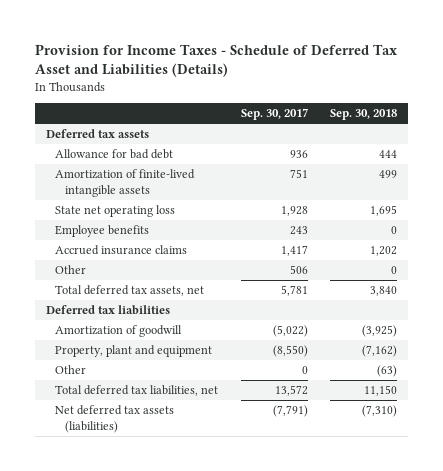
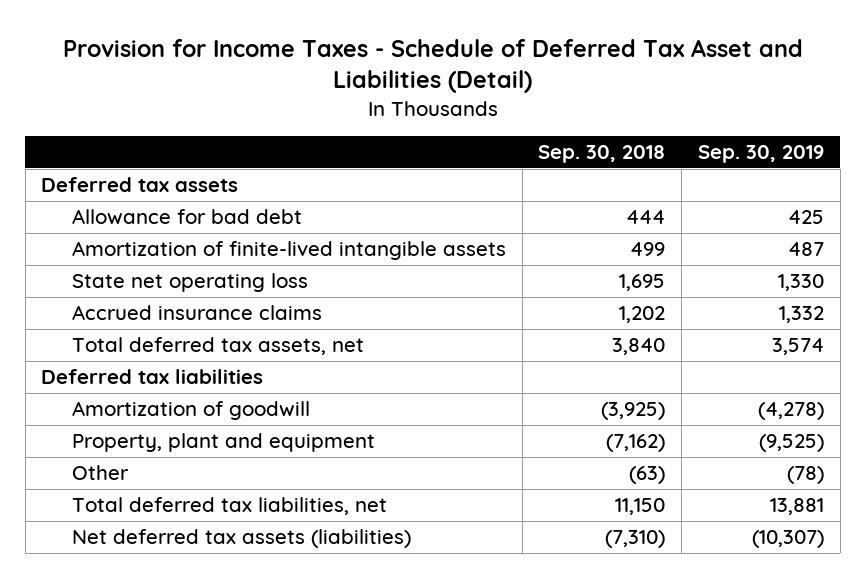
- Provision for Income Taxes - Schedule of Deferred Tax Asset and Liabilities (Details)
+ Provision for Income Taxes - Schedule of Deferred Tax Asset and Liabilities (Detail)
- | Sep. 30, 2017 | Sep. 30, 2018
+ | Sep. 30, 2018 | Sep. 30, 2019
- Employee benefits | 243 | 0
- Other | 506 | 0

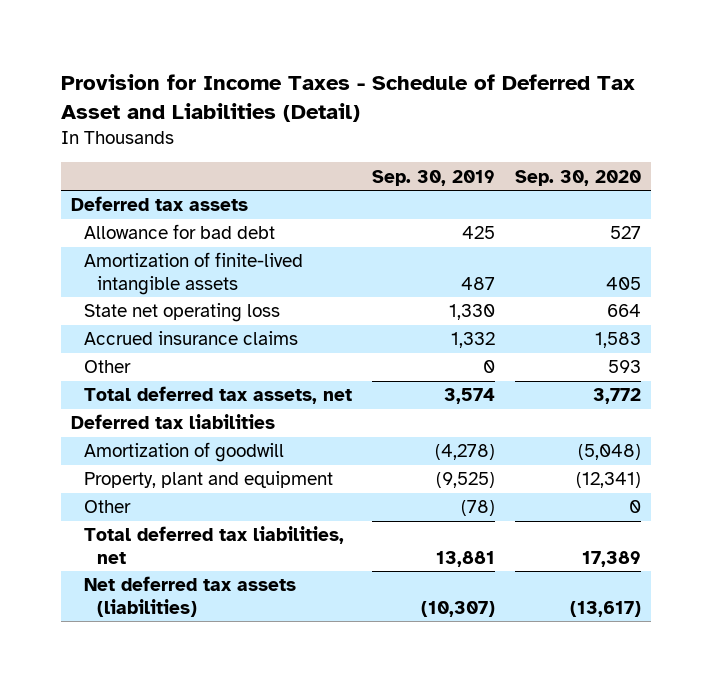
- | Sep. 30, 2018 | Sep. 30, 2019
+ | Sep. 30, 2019 | Sep. 30, 2020
+ Other | 0 | 593

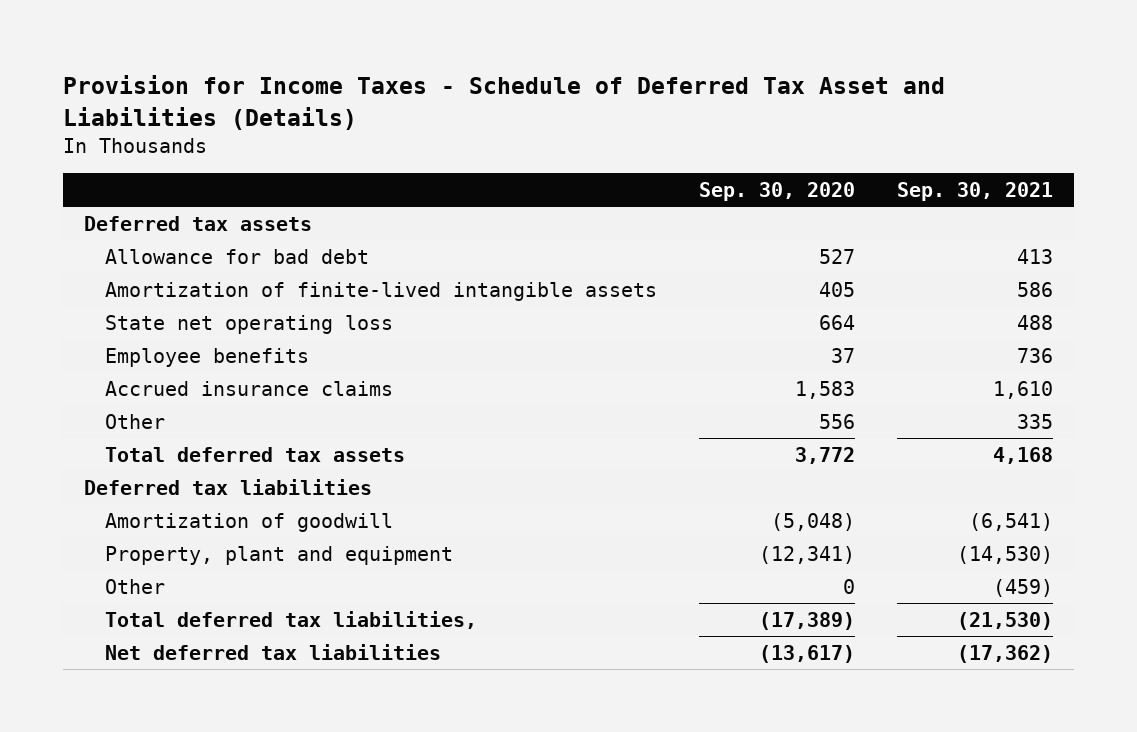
- Provision for Income Taxes - Schedule of Deferred Tax Asset and Liabilities (Detail)
+ Provision for Income Taxes - Schedule of Deferred Tax Asset and Liabilities (Details)
- | Sep. 30, 2019 | Sep. 30, 2020
+ | Sep. 30, 2020 | Sep. 30, 2021
+ Employee benefits | 37 | 736
- Other | 0 | 593
- Total deferred tax assets, net | 3,574 | 3,772
+ Other | 556 | 335
+ Total deferred tax assets | 3,772 | 4,168
- Total deferred tax liabilities, net | 13,881 | 17,389
- Net deferred tax assets (liabilities) | (10,307) | (13,617)
+ Total deferred tax liabilities, | (17,389) | (21,530)
+ Net deferred tax liabilities | (13,617) | (17,362)

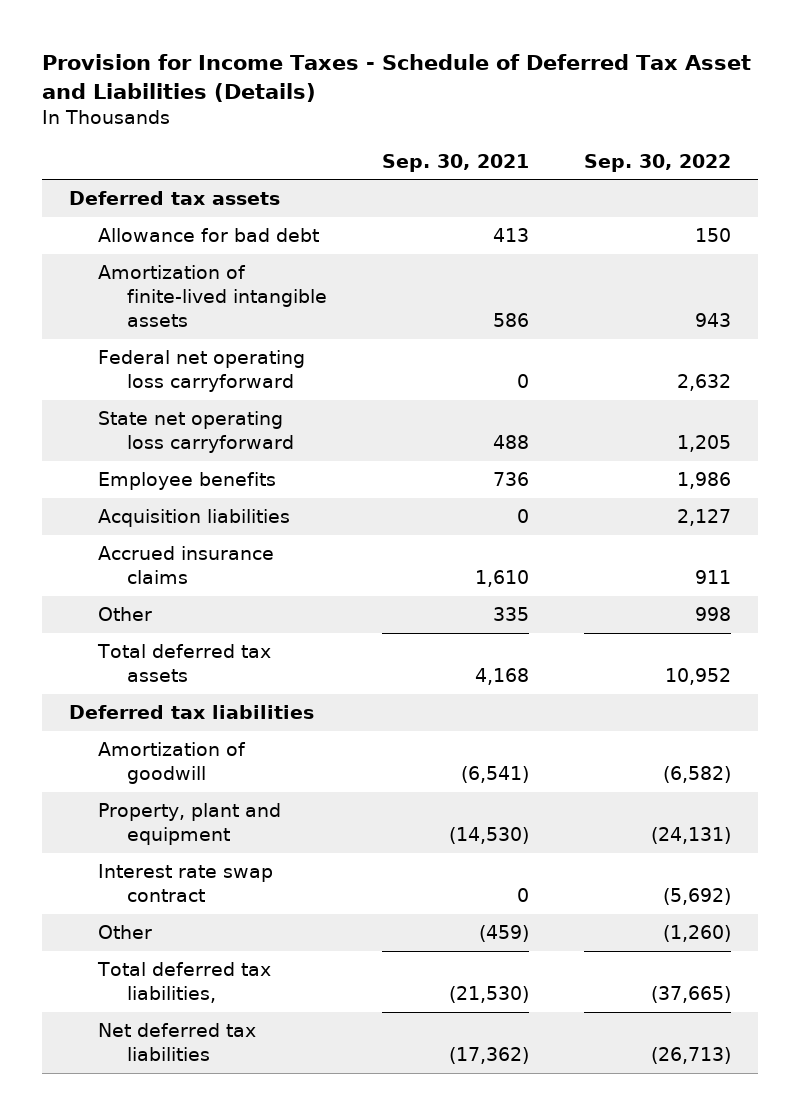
- | Sep. 30, 2020 | Sep. 30, 2021
+ | Sep. 30, 2021 | Sep. 30, 2022
- State net operating loss | 664 | 488
+ Federal net operating loss carryforward | 0 | 2,632
+ State net operating loss carryforward | 488 | 1,205
+ Acquisition liabilities | 0 | 2,127
+ Interest rate swap contract | 0 | (5,692)

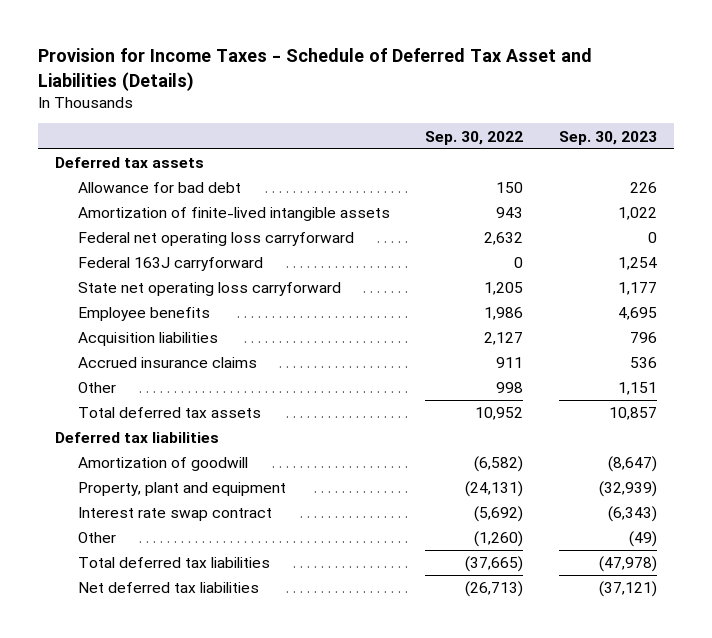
- | Sep. 30, 2021 | Sep. 30, 2022
+ | Sep. 30, 2022 | Sep. 30, 2023
+ Federal 163J carryforward | 0 | 1,254
- Total deferred tax liabilities, | (21,530) | (37,665)
+ Total deferred tax liabilities | (37,665) | (47,978)

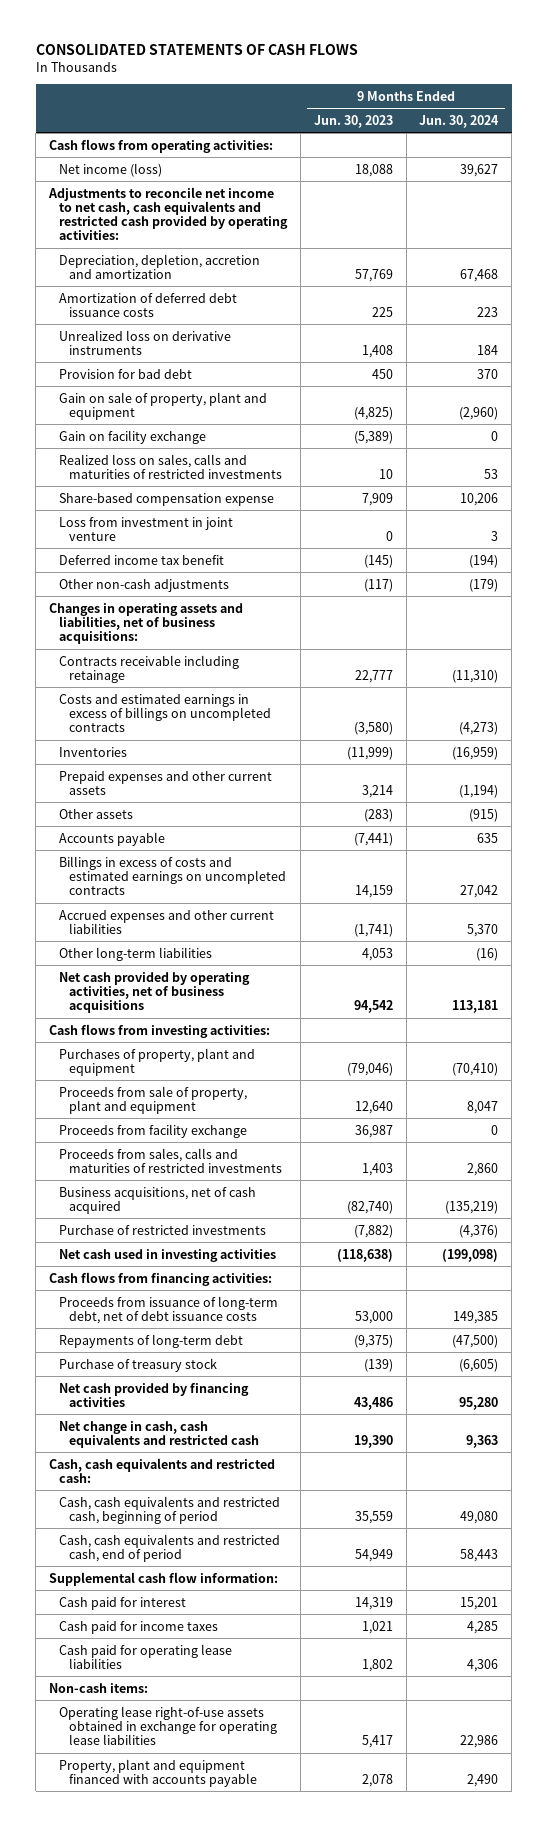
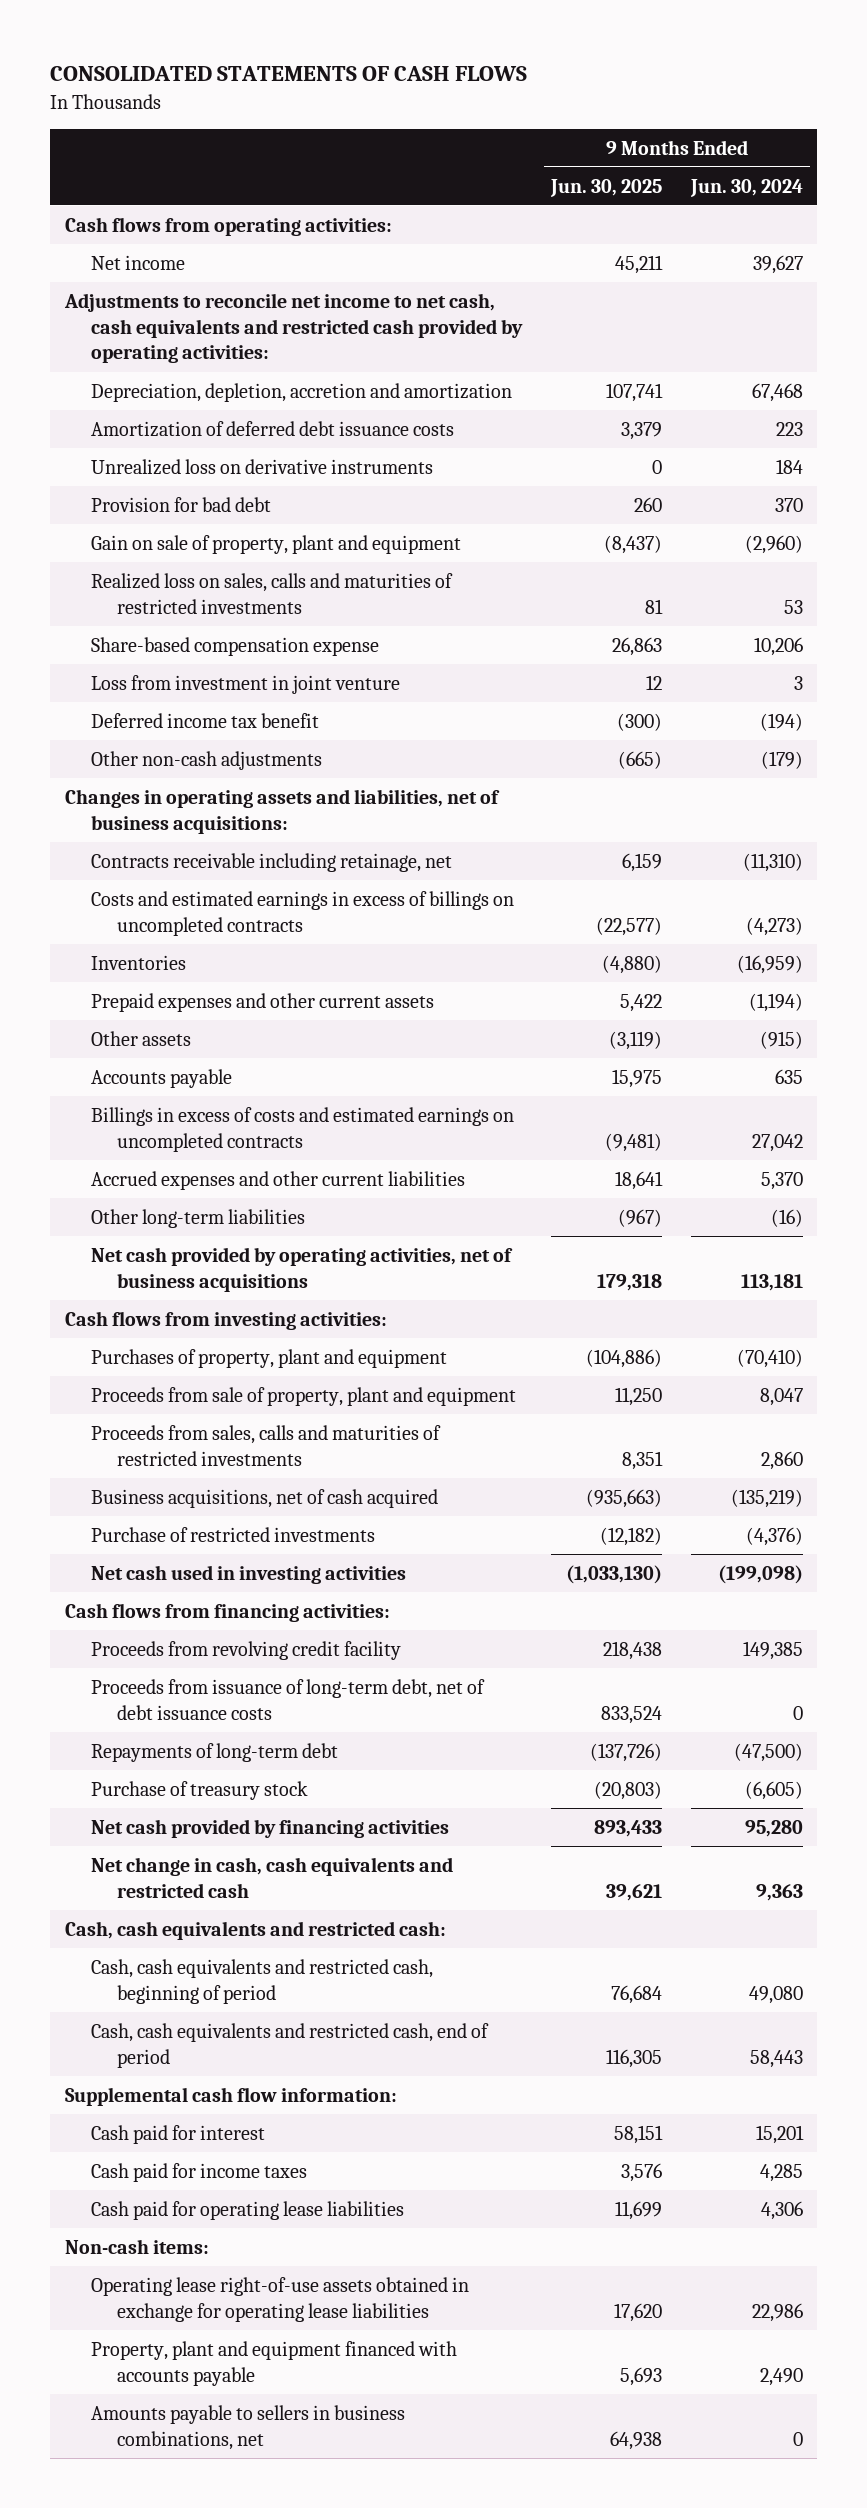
- | 9 Months Ended Jun. 30, 2023 | 9 Months Ended Jun. 30, 2024
+ | 9 Months Ended Jun. 30, 2025 | 9 Months Ended Jun. 30, 2024
- Net income (loss) | 18,088 | 39,627
+ Net income | 45,211 | 39,627
- Gain on facility exchange | (5,389) | 0
- Contracts receivable including retainage | 22,777 | (11,310)
+ Contracts receivable including retainage, net | 6,159 | (11,310)
- Proceeds from facility exchange | 36,987 | 0
- Proceeds from issuance of long-term debt, net of debt issuance costs | 53,000 | 149,385
+ Proceeds from revolving credit facility | 218,438 | 149,385
+ Proceeds from issuance of long-term debt, net of debt issuance costs | 833,524 | 0
+ Amounts payable to sellers in business combinations, net | 64,938 | 0

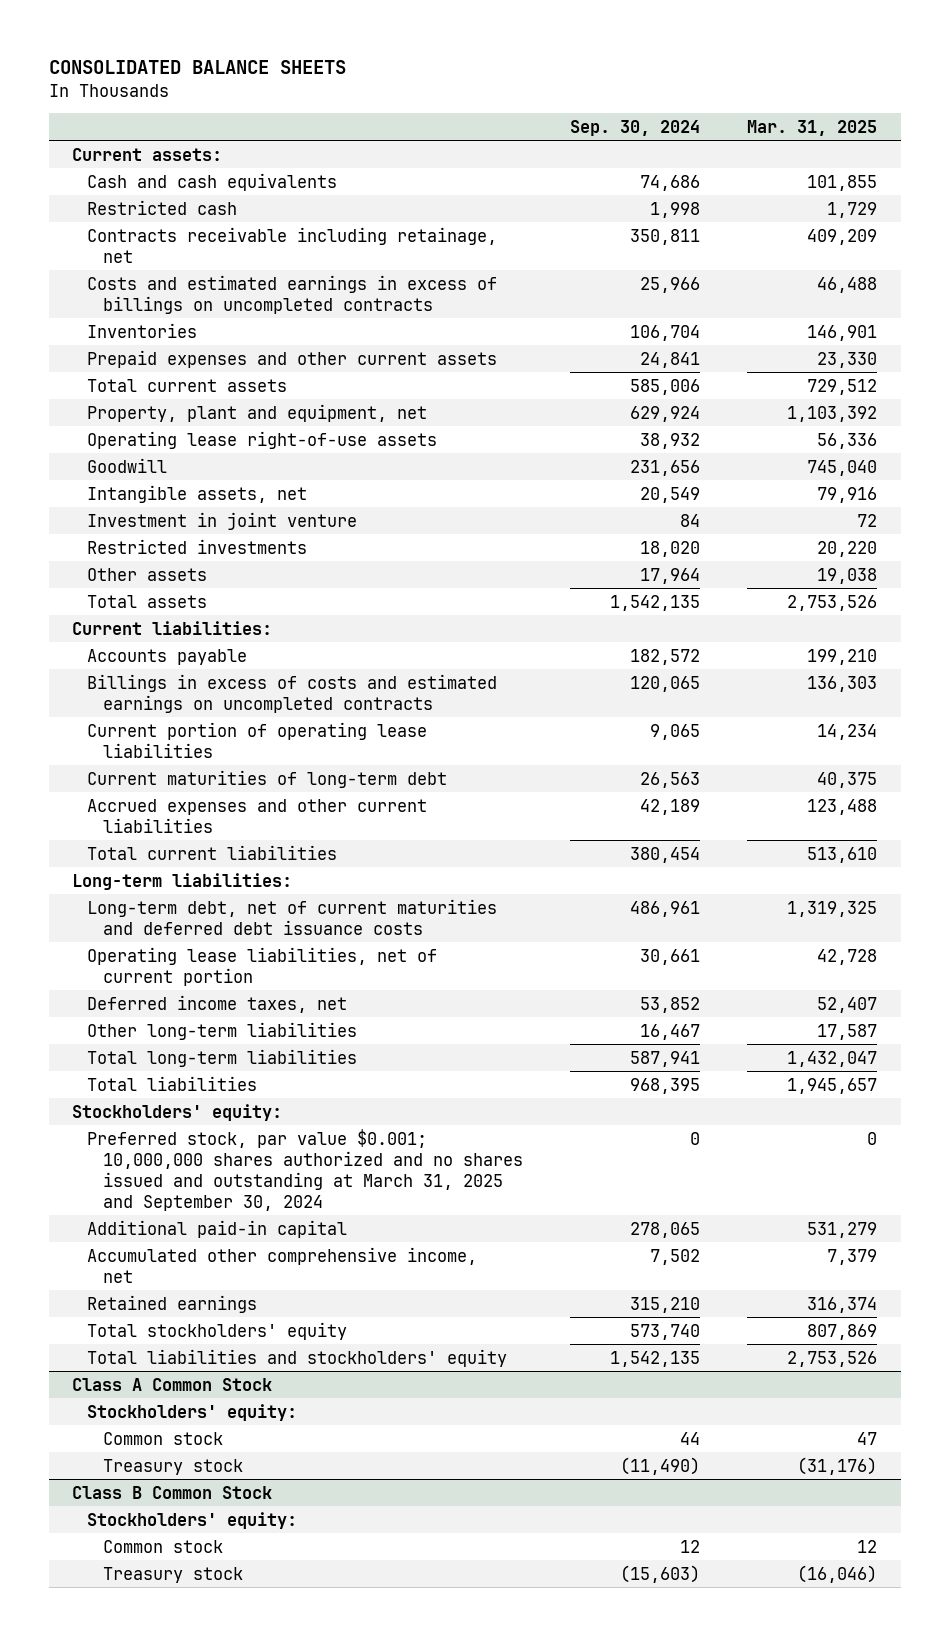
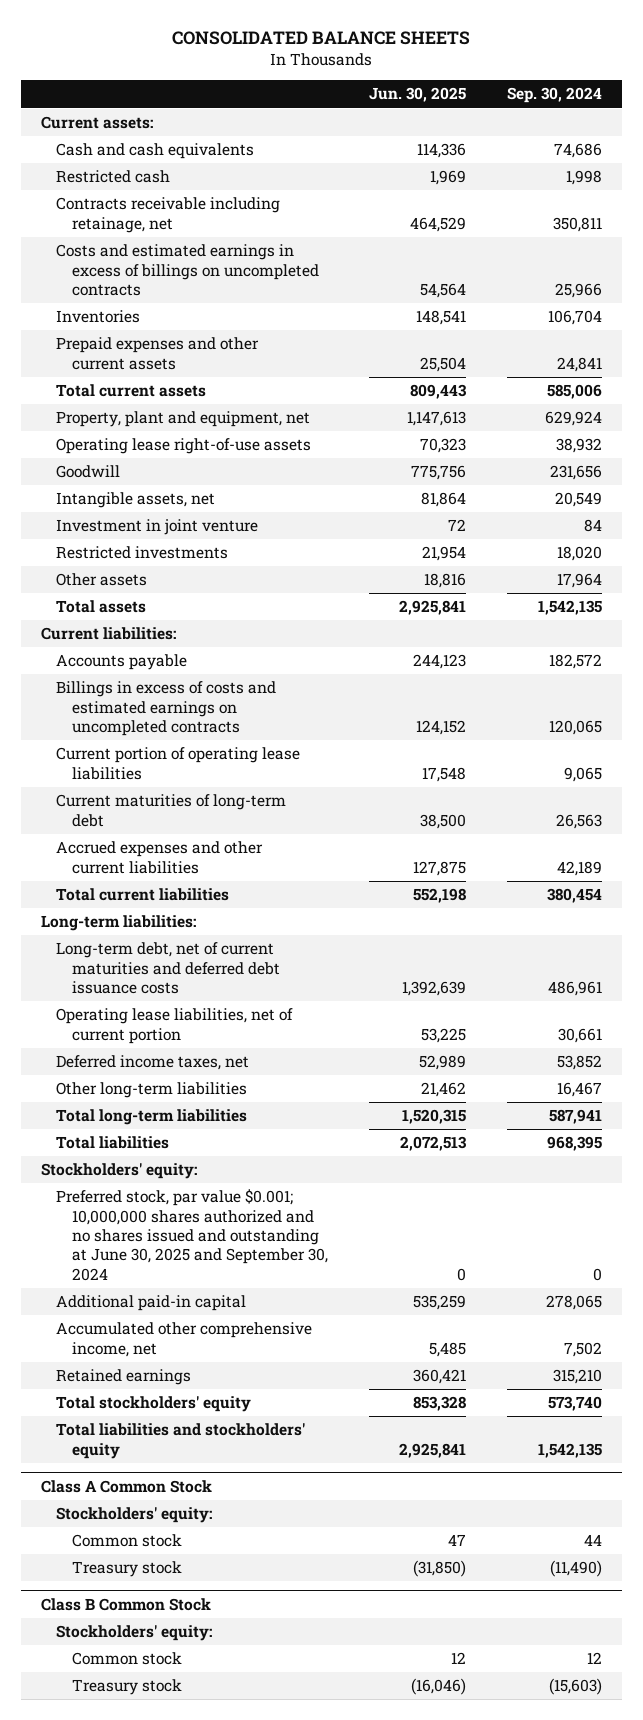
- | Sep. 30, 2024 | Mar. 31, 2025
+ | Jun. 30, 2025 | Sep. 30, 2024
- Preferred stock, par value $0.001; 10,000,000 shares authorized and no shares issued and outstanding at March 31, 2025 and September 30, 2024 | 0 | 0
+ Preferred stock, par value $0.001; 10,000,000 shares authorized and no shares issued and outstanding at June 30, 2025 and September 30, 2024 | 0 | 0

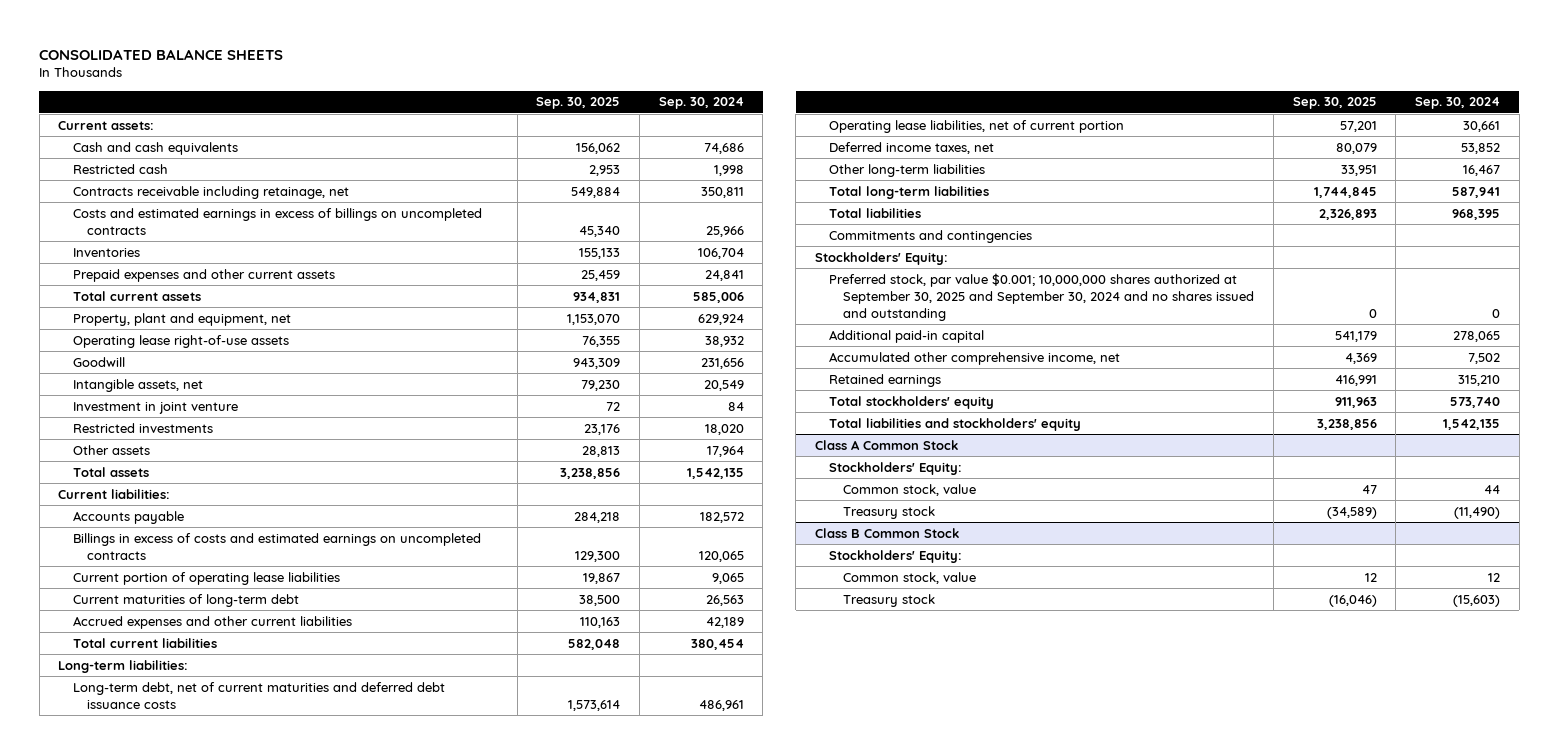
- | Jun. 30, 2025 | Sep. 30, 2024
+ | Sep. 30, 2025 | Sep. 30, 2024
- Stockholders' equity:
- Preferred stock, par value $0.001; 10,000,000 shares authorized and no shares issued and outstanding at June 30, 2025 and September 30, 2024 | 0 | 0
+ Commitments and contingencies
+ Stockholders' Equity:
+ Preferred stock, par value $0.001; 10,000,000 shares authorized at September 30, 2025 and September 30, 2024 and no shares issued and outstanding | 0 | 0
@ Class A Common Stock
- Stockholders' equity:
- Common stock | 47 | 44
+ Stockholders' Equity:
+ Common stock, value | 47 | 44
@ Class B Common Stock
- Stockholders' equity:
- Common stock | 12 | 12
+ Stockholders' Equity:
+ Common stock, value | 12 | 12

